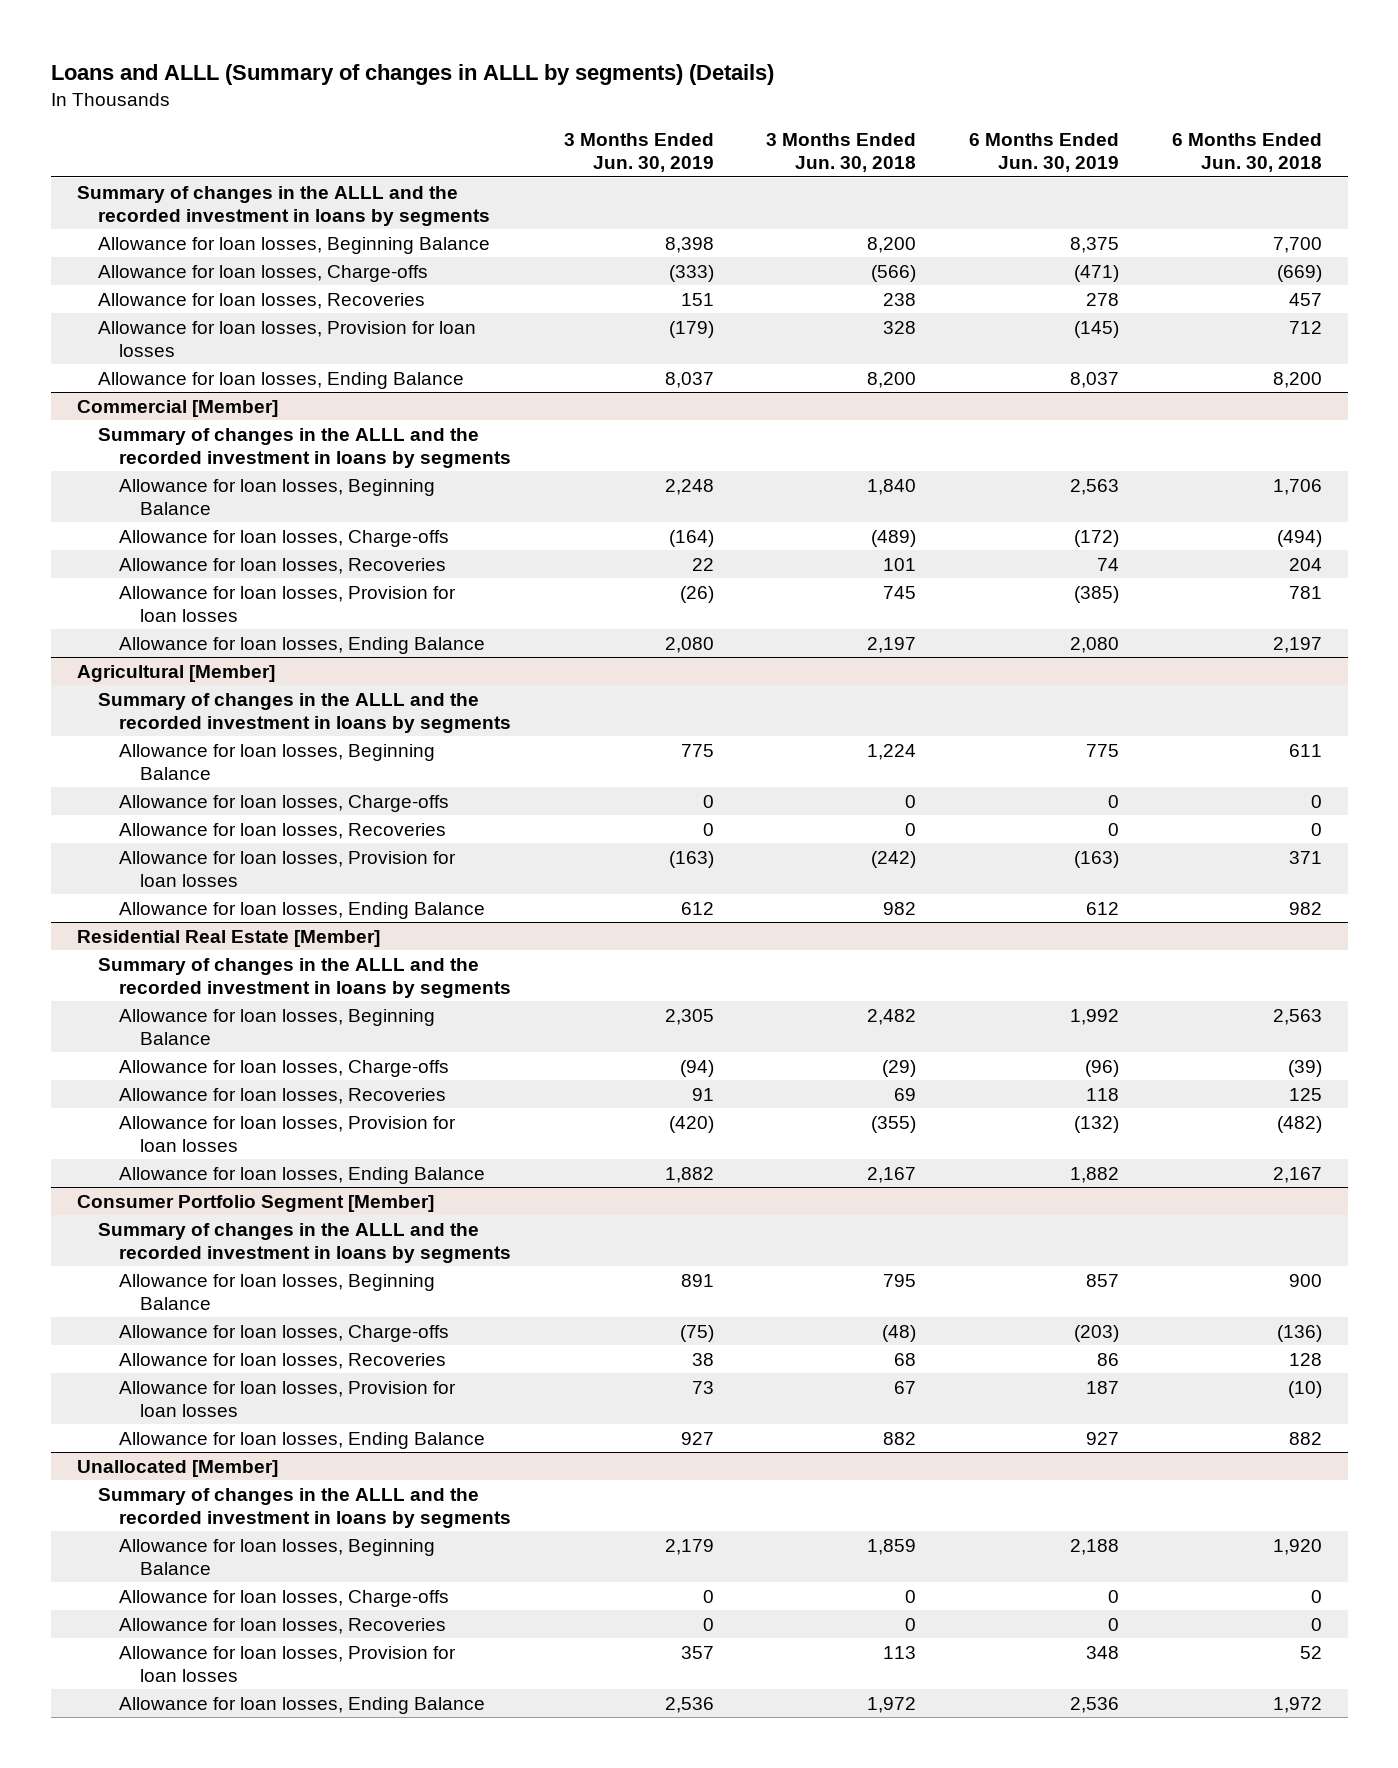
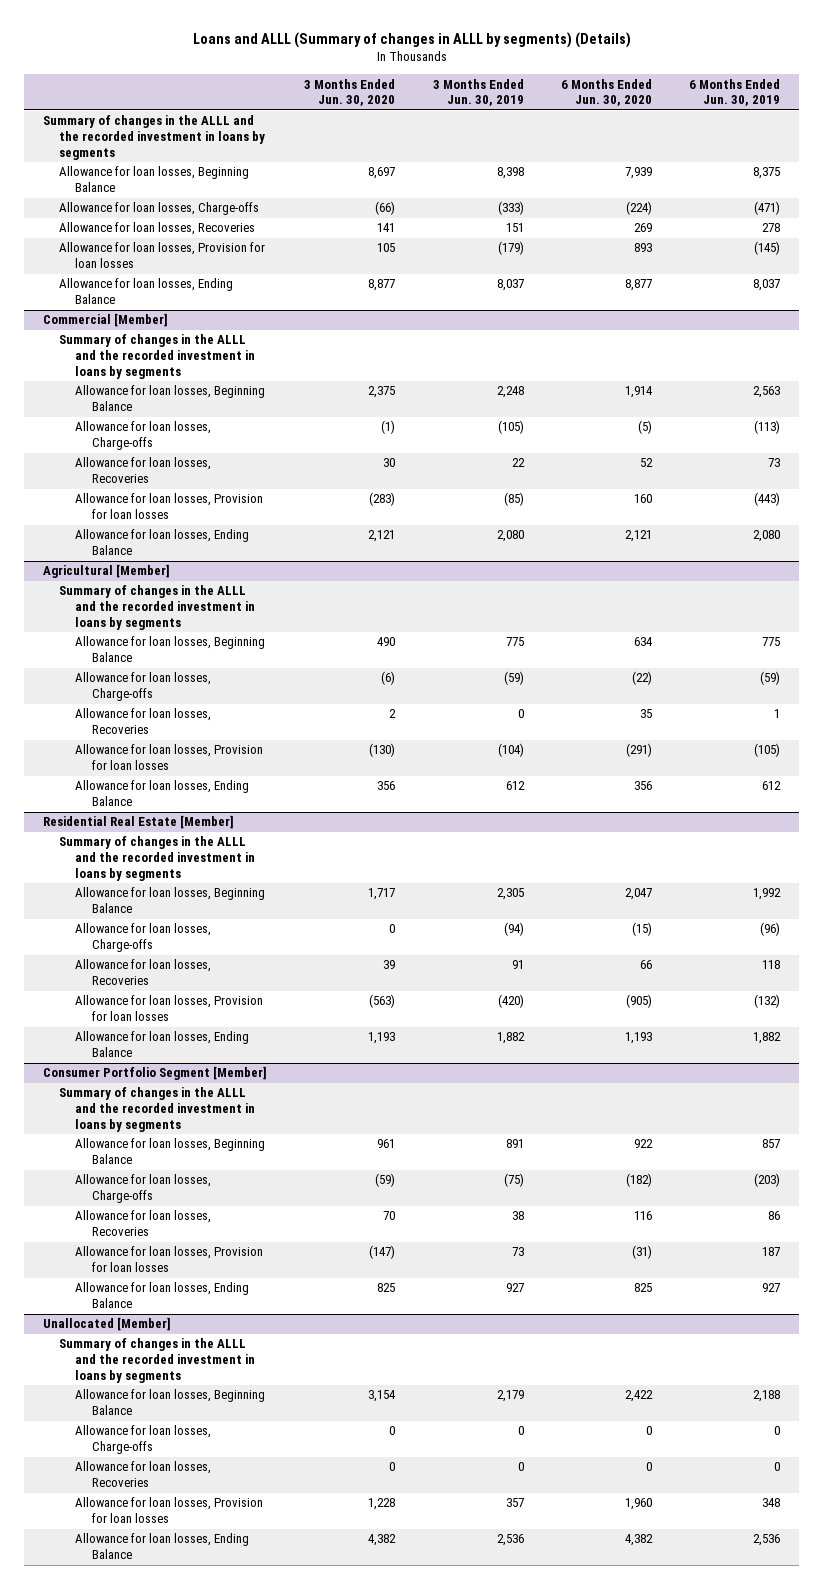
- | 3 Months Ended Jun. 30, 2019 | 3 Months Ended Jun. 30, 2018 | 6 Months Ended Jun. 30, 2019 | 6 Months Ended Jun. 30, 2018
+ | 3 Months Ended Jun. 30, 2020 | 3 Months Ended Jun. 30, 2019 | 6 Months Ended Jun. 30, 2020 | 6 Months Ended Jun. 30, 2019
@ Commercial [Member]
- Allowance for loan losses, Charge-offs | (164) | (489) | (172) | (494)
- Allowance for loan losses, Recoveries | 22 | 101 | 74 | 204
- Allowance for loan losses, Provision for loan losses | (26) | 745 | (385) | 781
+ Allowance for loan losses, Charge-offs | (1) | (105) | (5) | (113)
+ Allowance for loan losses, Recoveries | 30 | 22 | 52 | 73
+ Allowance for loan losses, Provision for loan losses | (283) | (85) | 160 | (443)
@ Agricultural [Member]
- Allowance for loan losses, Charge-offs | 0 | 0 | 0 | 0
- Allowance for loan losses, Recoveries | 0 | 0 | 0 | 0
- Allowance for loan losses, Provision for loan losses | (163) | (242) | (163) | 371
+ Allowance for loan losses, Charge-offs | (6) | (59) | (22) | (59)
+ Allowance for loan losses, Recoveries | 2 | 0 | 35 | 1
+ Allowance for loan losses, Provision for loan losses | (130) | (104) | (291) | (105)

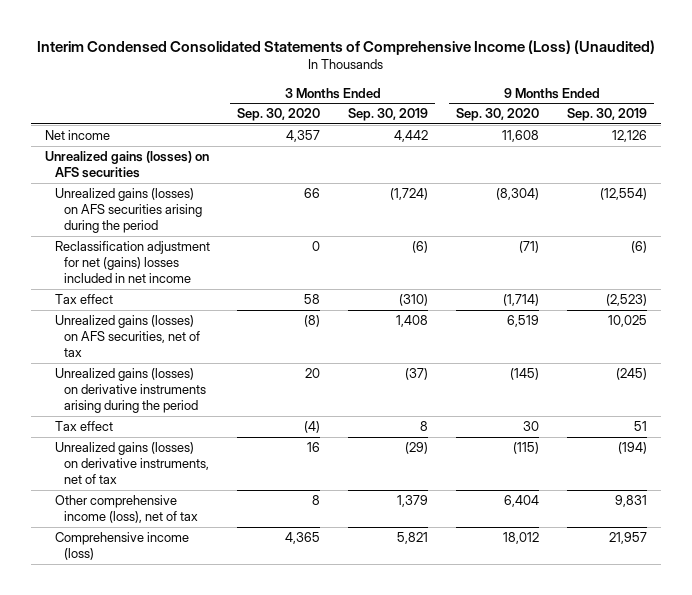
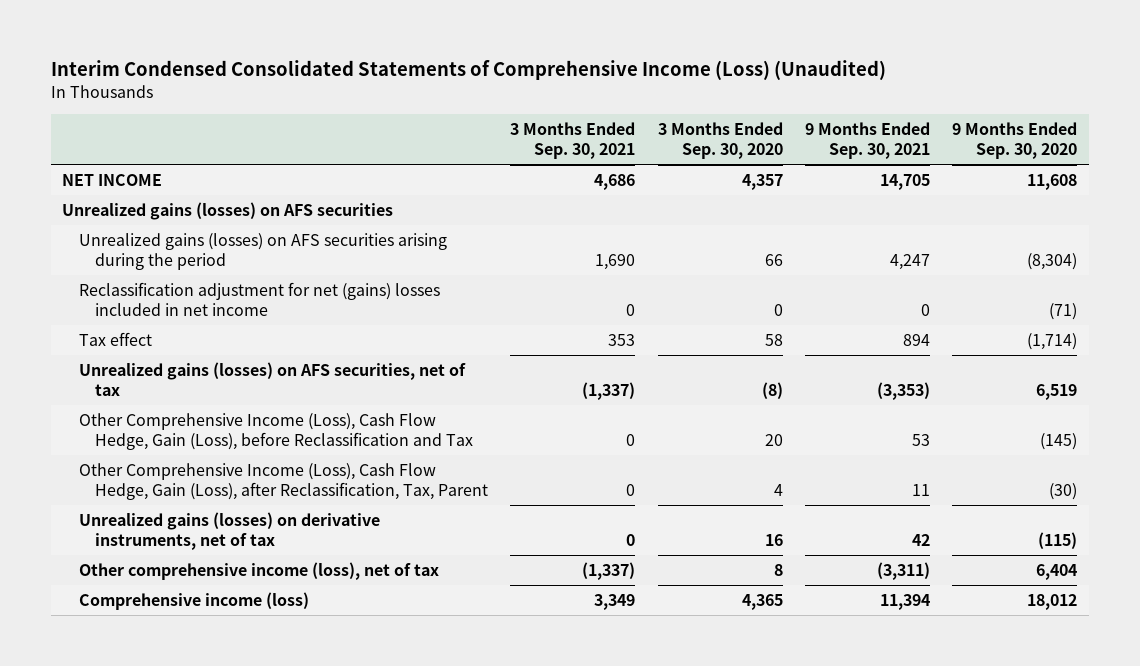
- | 3 Months Ended Sep. 30, 2020 | 3 Months Ended Sep. 30, 2019 | 9 Months Ended Sep. 30, 2020 | 9 Months Ended Sep. 30, 2019
+ | 3 Months Ended Sep. 30, 2021 | 3 Months Ended Sep. 30, 2020 | 9 Months Ended Sep. 30, 2021 | 9 Months Ended Sep. 30, 2020
- Net income | 4,357 | 4,442 | 11,608 | 12,126
+ NET INCOME | 4,686 | 4,357 | 14,705 | 11,608
- Unrealized gains (losses) on derivative instruments arising during the period | 20 | (37) | (145) | (245)
- Tax effect | (4) | 8 | 30 | 51
+ Other Comprehensive Income (Loss), Cash Flow Hedge, Gain (Loss), before Reclassification and Tax | 0 | 20 | 53 | (145)
+ Other Comprehensive Income (Loss), Cash Flow Hedge, Gain (Loss), after Reclassification, Tax, Parent | 0 | 4 | 11 | (30)

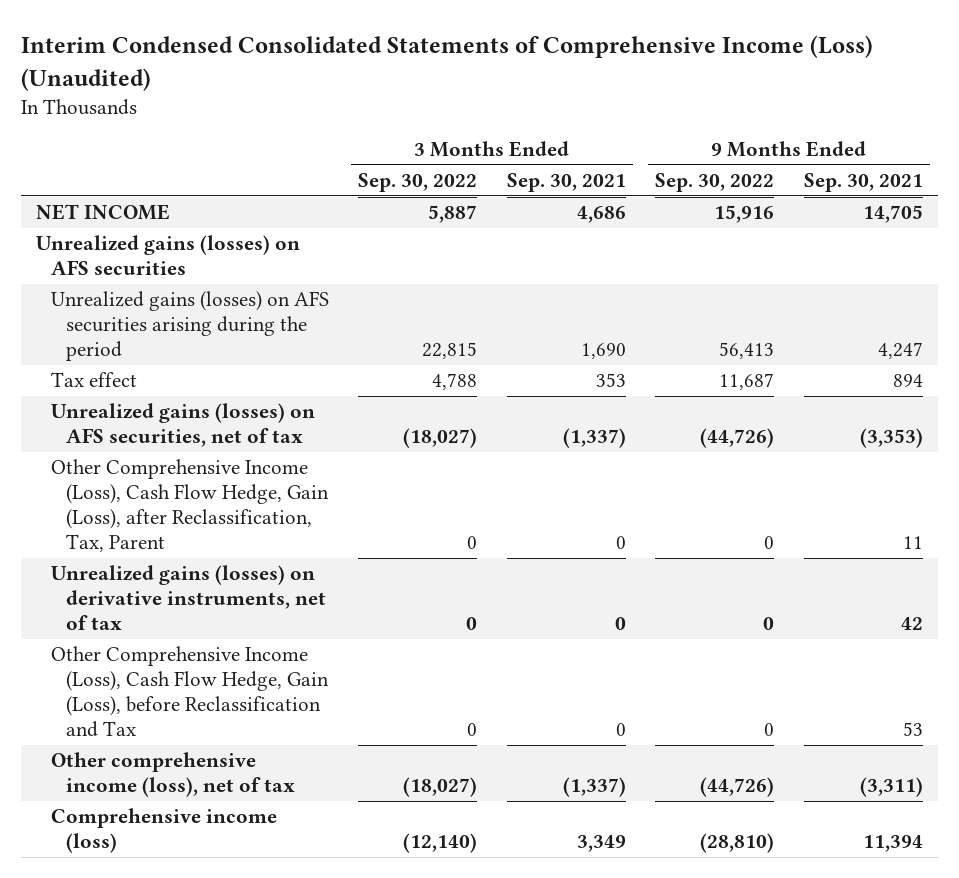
- | 3 Months Ended Sep. 30, 2021 | 3 Months Ended Sep. 30, 2020 | 9 Months Ended Sep. 30, 2021 | 9 Months Ended Sep. 30, 2020
+ | 3 Months Ended Sep. 30, 2022 | 3 Months Ended Sep. 30, 2021 | 9 Months Ended Sep. 30, 2022 | 9 Months Ended Sep. 30, 2021
- Reclassification adjustment for net (gains) losses included in net income | 0 | 0 | 0 | (71)
moved down: Other Comprehensive Income (Loss), Cash Flow Hedge, Gain (Loss), before Reclassification and Tax | 0 | 0 | 0 | 53

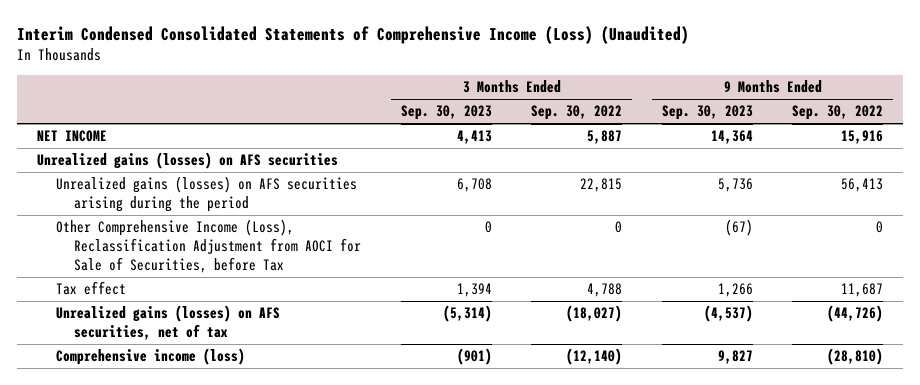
- | 3 Months Ended Sep. 30, 2022 | 3 Months Ended Sep. 30, 2021 | 9 Months Ended Sep. 30, 2022 | 9 Months Ended Sep. 30, 2021
+ | 3 Months Ended Sep. 30, 2023 | 3 Months Ended Sep. 30, 2022 | 9 Months Ended Sep. 30, 2023 | 9 Months Ended Sep. 30, 2022
+ Other Comprehensive Income (Loss), Reclassification Adjustment from AOCI for Sale of Securities, before Tax | 0 | 0 | (67) | 0
- Other Comprehensive Income (Loss), Cash Flow Hedge, Gain (Loss), after Reclassification, Tax, Parent | 0 | 0 | 0 | 11
- Unrealized gains (losses) on derivative instruments, net of tax | 0 | 0 | 0 | 42
- Other Comprehensive Income (Loss), Cash Flow Hedge, Gain (Loss), before Reclassification and Tax | 0 | 0 | 0 | 53
- Other comprehensive income (loss), net of tax | (18,027) | (1,337) | (44,726) | (3,311)

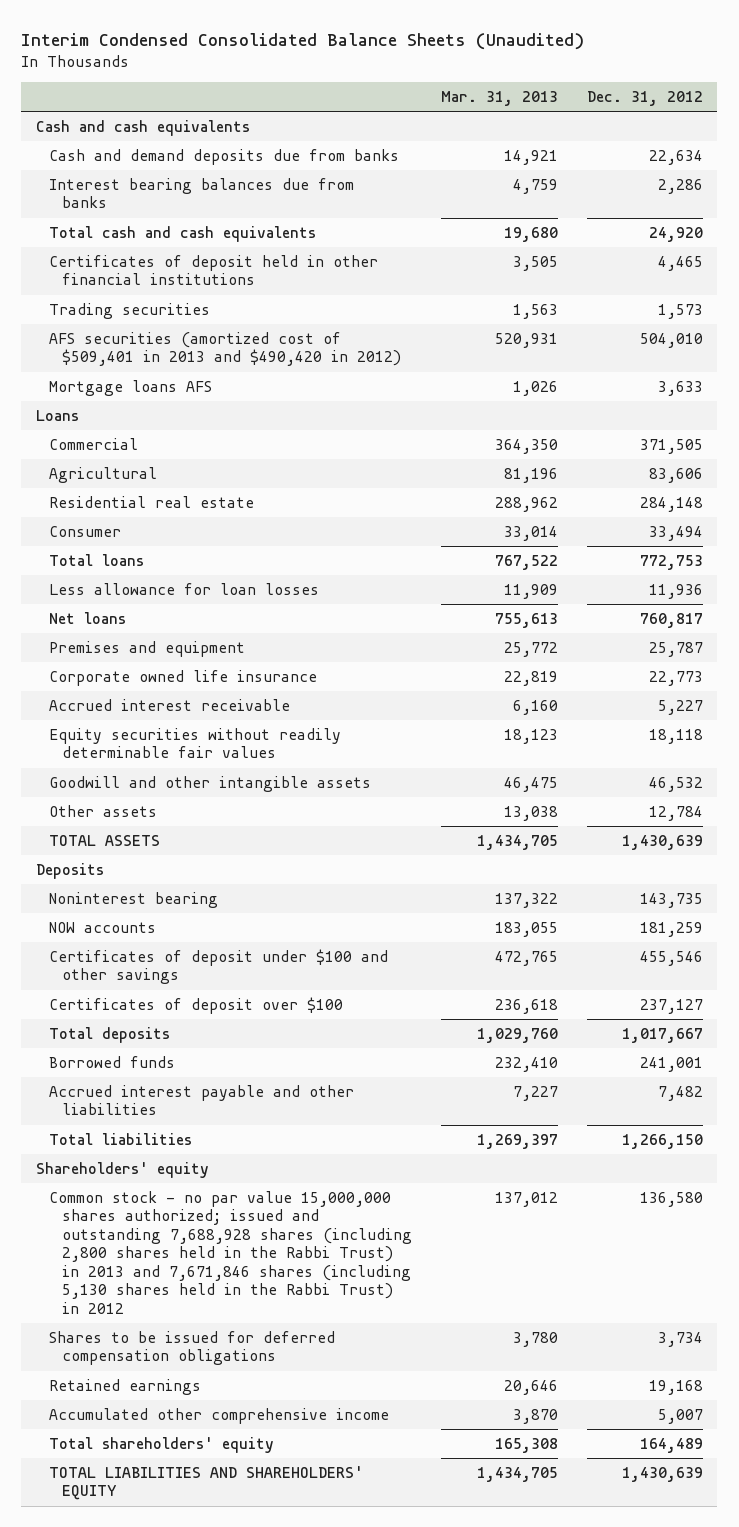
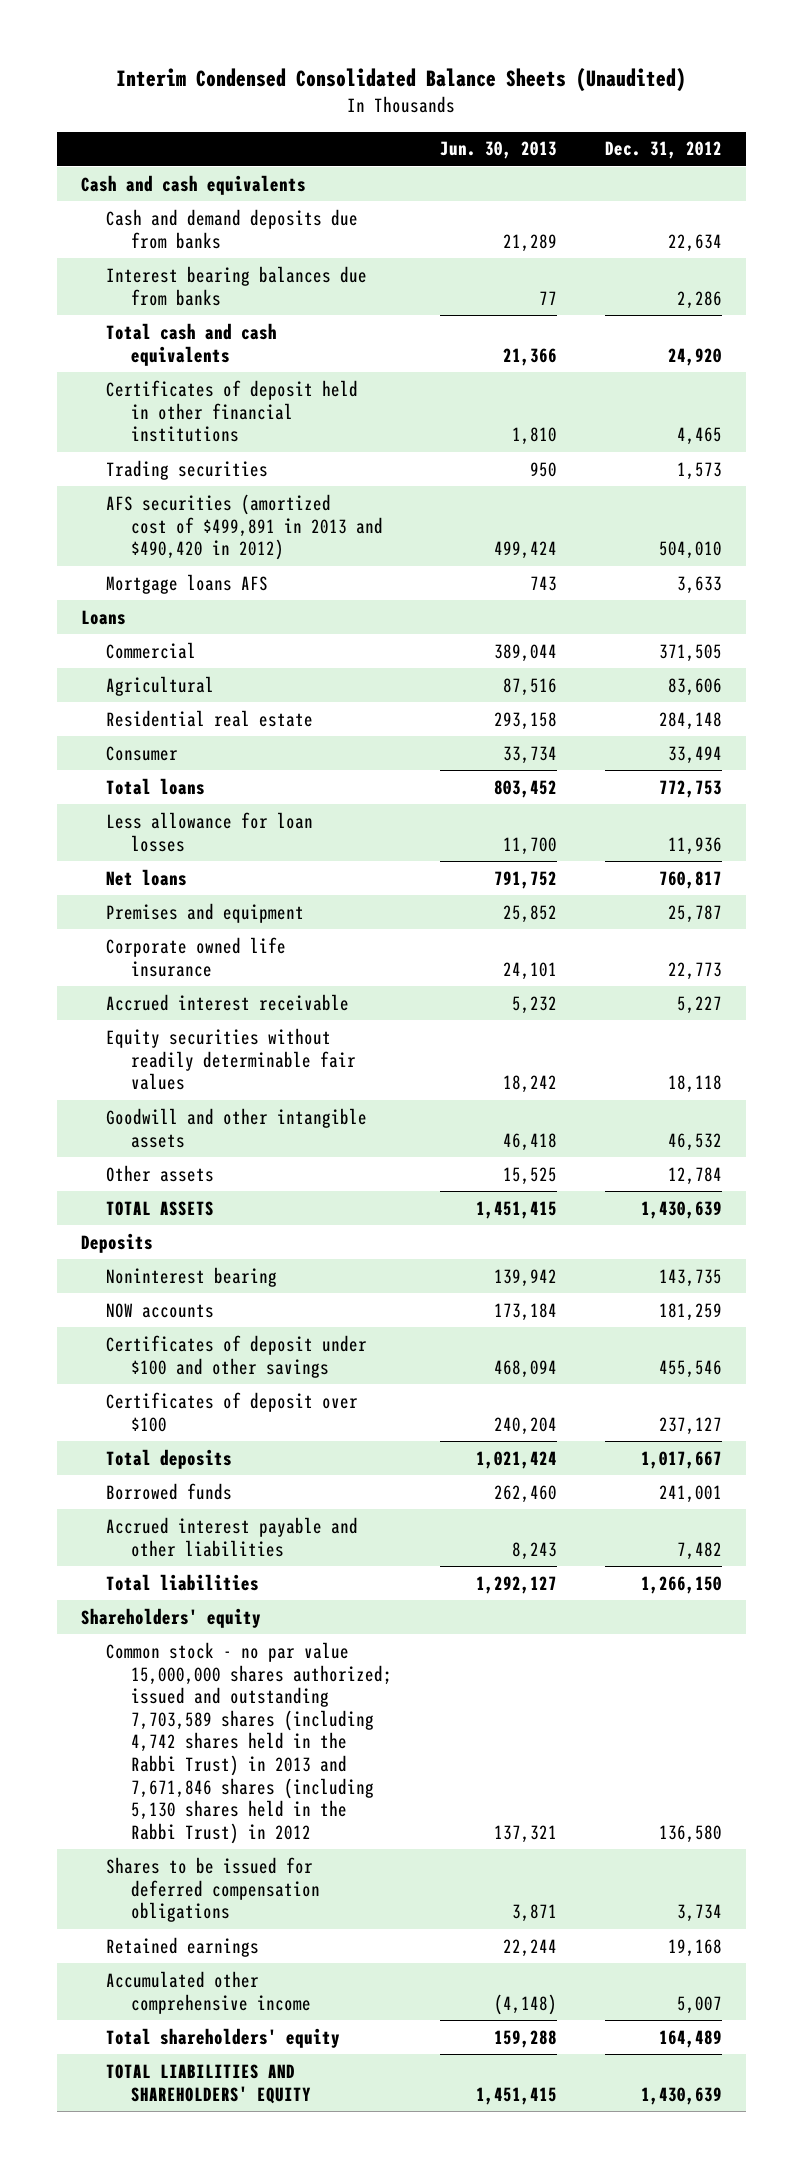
- | Mar. 31, 2013 | Dec. 31, 2012
+ | Jun. 30, 2013 | Dec. 31, 2012
- AFS securities (amortized cost of $509,401 in 2013 and $490,420 in 2012) | 520,931 | 504,010
+ AFS securities (amortized cost of $499,891 in 2013 and $490,420 in 2012) | 499,424 | 504,010
- Common stock - no par value 15,000,000 shares authorized; issued and outstanding 7,688,928 shares (including 2,800 shares held in the Rabbi Trust) in 2013 and 7,671,846 shares (including 5,130 shares held in the Rabbi Trust) in 2012 | 137,012 | 136,580
+ Common stock - no par value 15,000,000 shares authorized; issued and outstanding 7,703,589 shares (including 4,742 shares held in the Rabbi Trust) in 2013 and 7,671,846 shares (including 5,130 shares held in the Rabbi Trust) in 2012 | 137,321 | 136,580

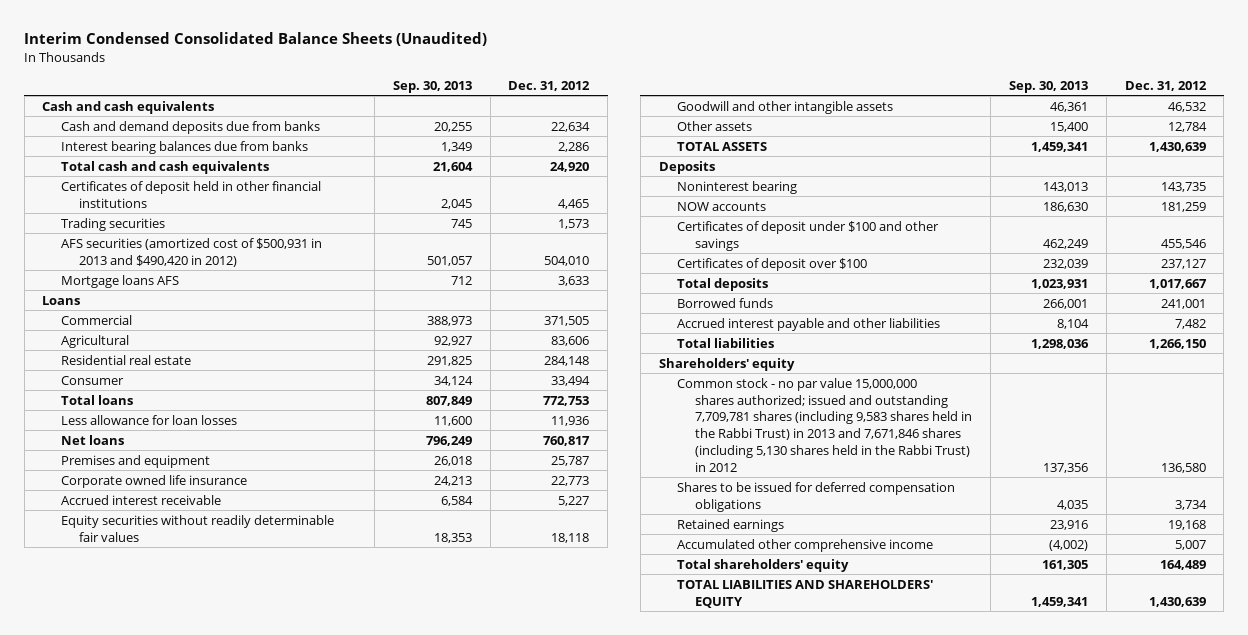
- | Jun. 30, 2013 | Dec. 31, 2012
+ | Sep. 30, 2013 | Dec. 31, 2012
- AFS securities (amortized cost of $499,891 in 2013 and $490,420 in 2012) | 499,424 | 504,010
+ AFS securities (amortized cost of $500,931 in 2013 and $490,420 in 2012) | 501,057 | 504,010
- Common stock - no par value 15,000,000 shares authorized; issued and outstanding 7,703,589 shares (including 4,742 shares held in the Rabbi Trust) in 2013 and 7,671,846 shares (including 5,130 shares held in the Rabbi Trust) in 2012 | 137,321 | 136,580
+ Common stock - no par value 15,000,000 shares authorized; issued and outstanding 7,709,781 shares (including 9,583 shares held in the Rabbi Trust) in 2013 and 7,671,846 shares (including 5,130 shares held in the Rabbi Trust) in 2012 | 137,356 | 136,580

